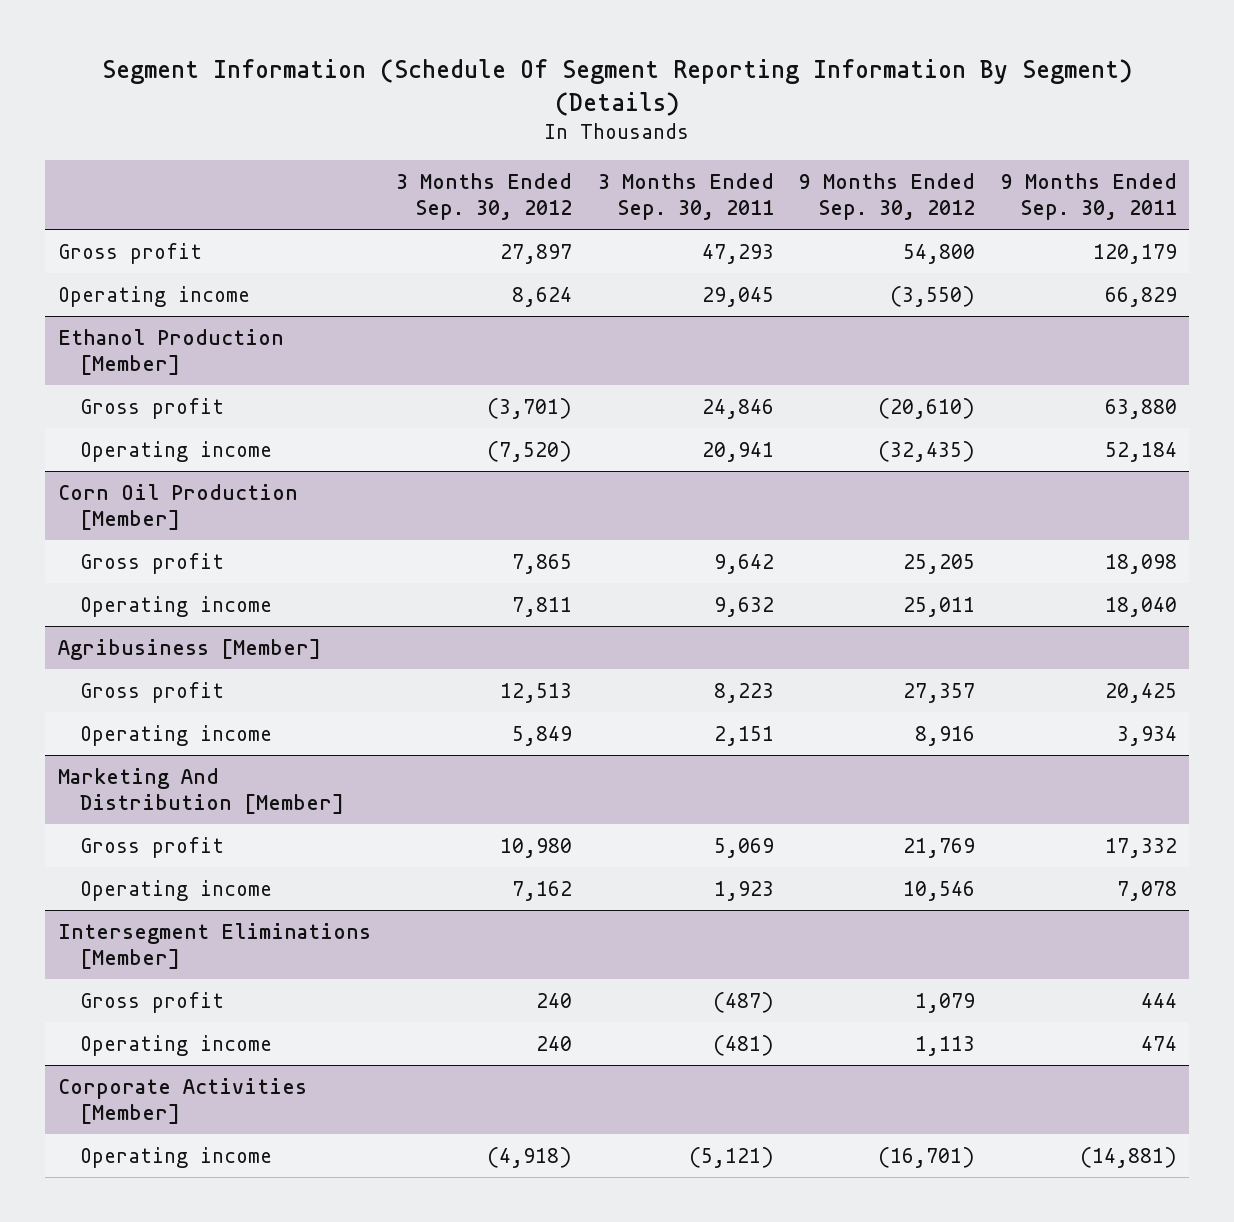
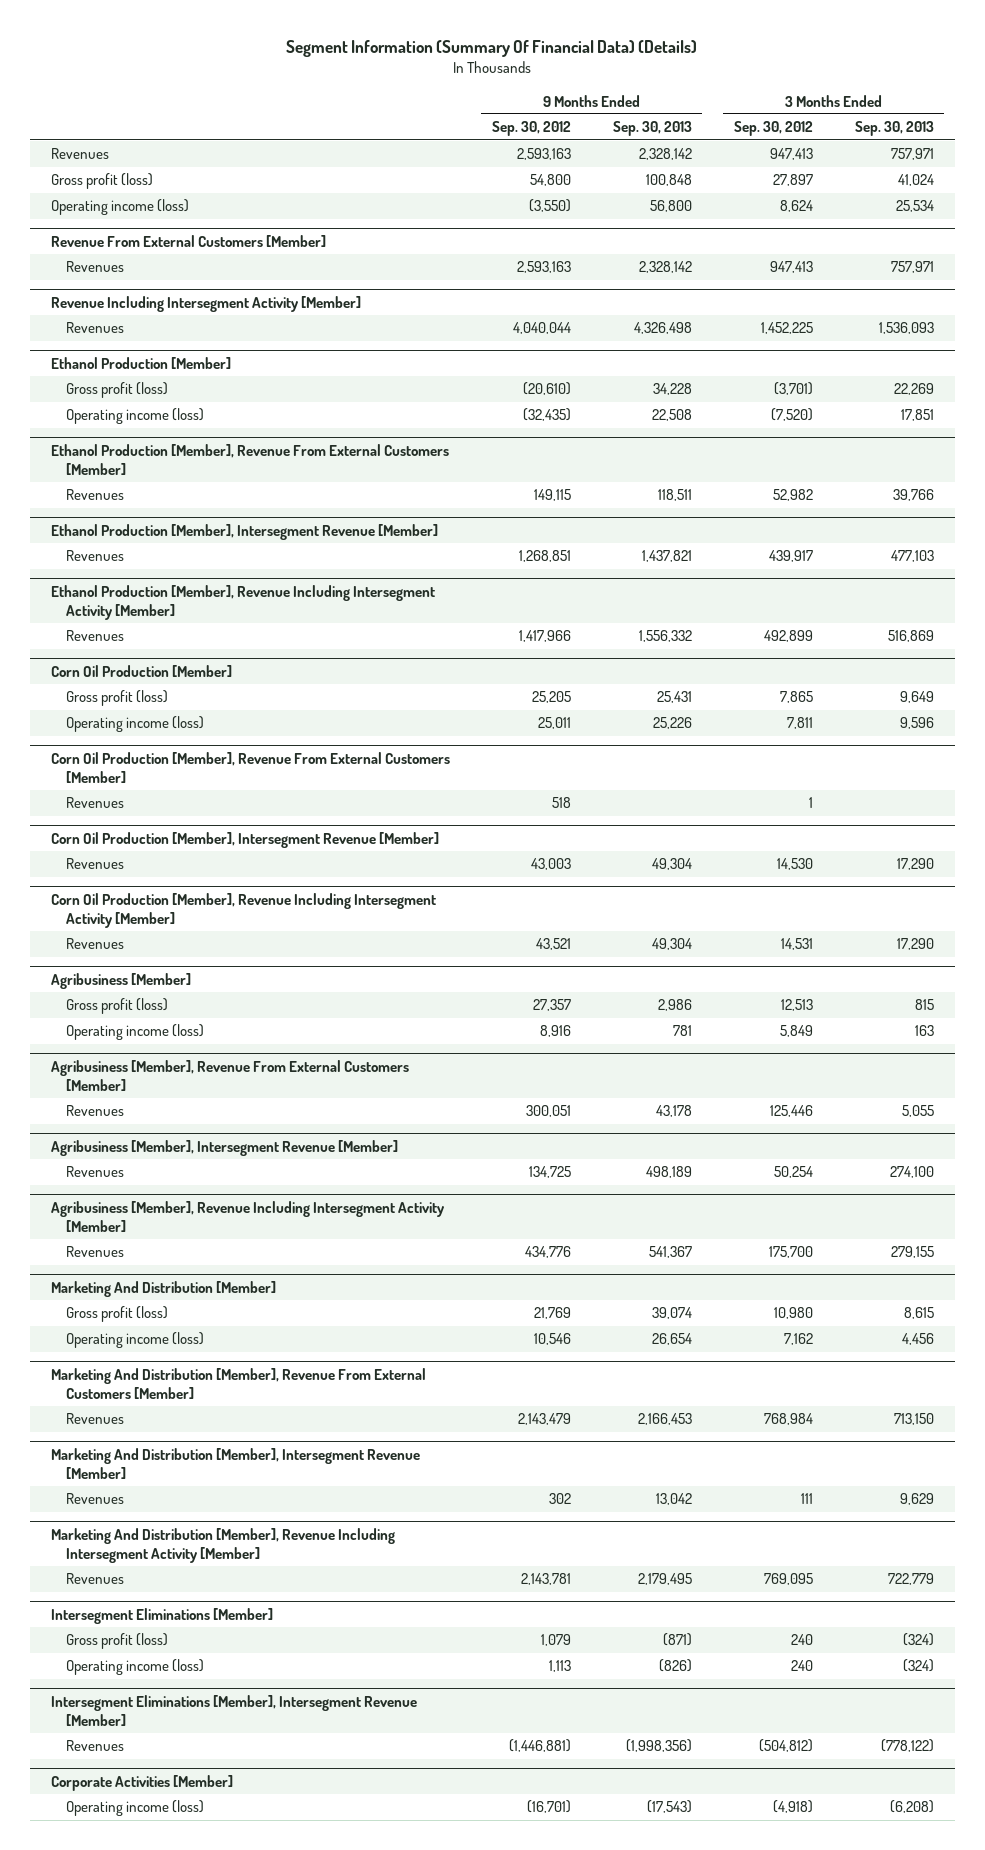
- Segment Information (Schedule Of Segment Reporting Information By Segment) (Details)
+ Segment Information (Summary Of Financial Data) (Details)
- | 3 Months Ended Sep. 30, 2012 | 3 Months Ended Sep. 30, 2011 | 9 Months Ended Sep. 30, 2012 | 9 Months Ended Sep. 30, 2011
+ | 9 Months Ended Sep. 30, 2012 | 9 Months Ended Sep. 30, 2013 | 3 Months Ended Sep. 30, 2012 | 3 Months Ended Sep. 30, 2013
- Gross profit | 27,897 | 47,293 | 54,800 | 120,179
- Operating income | 8,624 | 29,045 | (3,550) | 66,829
+ Revenues | 2,593,163 | 2,328,142 | 947,413 | 757,971
+ Gross profit (loss) | 54,800 | 100,848 | 27,897 | 41,024
+ Operating income (loss) | (3,550) | 56,800 | 8,624 | 25,534
+ Revenue From External Customers [Member]
+ Revenues | 2,593,163 | 2,328,142 | 947,413 | 757,971
+ Revenue Including Intersegment Activity [Member]
+ Revenues | 4,040,044 | 4,326,498 | 1,452,225 | 1,536,093
@ Ethanol Production [Member]
- Gross profit | (3,701) | 24,846 | (20,610) | 63,880
- Operating income | (7,520) | 20,941 | (32,435) | 52,184
+ Gross profit (loss) | (20,610) | 34,228 | (3,701) | 22,269
+ Operating income (loss) | (32,435) | 22,508 | (7,520) | 17,851
+ Ethanol Production [Member], Revenue From External Customers [Member]
+ Revenues | 149,115 | 118,511 | 52,982 | 39,766
+ Ethanol Production [Member], Intersegment Revenue [Member]
+ Revenues | 1,268,851 | 1,437,821 | 439,917 | 477,103
+ Ethanol Production [Member], Revenue Including Intersegment Activity [Member]
+ Revenues | 1,417,966 | 1,556,332 | 492,899 | 516,869
@ Corn Oil Production [Member]
- Gross profit | 7,865 | 9,642 | 25,205 | 18,098
- Operating income | 7,811 | 9,632 | 25,011 | 18,040
+ Gross profit (loss) | 25,205 | 25,431 | 7,865 | 9,649
+ Operating income (loss) | 25,011 | 25,226 | 7,811 | 9,596
+ Corn Oil Production [Member], Revenue From External Customers [Member]
+ Revenues | 518 | | 1 |
+ Corn Oil Production [Member], Intersegment Revenue [Member]
+ Revenues | 43,003 | 49,304 | 14,530 | 17,290
+ Corn Oil Production [Member], Revenue Including Intersegment Activity [Member]
+ Revenues | 43,521 | 49,304 | 14,531 | 17,290
@ Agribusiness [Member]
- Gross profit | 12,513 | 8,223 | 27,357 | 20,425
- Operating income | 5,849 | 2,151 | 8,916 | 3,934
+ Gross profit (loss) | 27,357 | 2,986 | 12,513 | 815
+ Operating income (loss) | 8,916 | 781 | 5,849 | 163
+ Agribusiness [Member], Revenue From External Customers [Member]
+ Revenues | 300,051 | 43,178 | 125,446 | 5,055
+ Agribusiness [Member], Intersegment Revenue [Member]
+ Revenues | 134,725 | 498,189 | 50,254 | 274,100
+ Agribusiness [Member], Revenue Including Intersegment Activity [Member]
+ Revenues | 434,776 | 541,367 | 175,700 | 279,155
@ Marketing And Distribution [Member]
- Gross profit | 10,980 | 5,069 | 21,769 | 17,332
- Operating income | 7,162 | 1,923 | 10,546 | 7,078
+ Gross profit (loss) | 21,769 | 39,074 | 10,980 | 8,615
+ Operating income (loss) | 10,546 | 26,654 | 7,162 | 4,456
+ Marketing And Distribution [Member], Revenue From External Customers [Member]
+ Revenues | 2,143,479 | 2,166,453 | 768,984 | 713,150
+ Marketing And Distribution [Member], Intersegment Revenue [Member]
+ Revenues | 302 | 13,042 | 111 | 9,629
+ Marketing And Distribution [Member], Revenue Including Intersegment Activity [Member]
+ Revenues | 2,143,781 | 2,179,495 | 769,095 | 722,779
@ Intersegment Eliminations [Member]
- Gross profit | 240 | (487) | 1,079 | 444
- Operating income | 240 | (481) | 1,113 | 474
+ Gross profit (loss) | 1,079 | (871) | 240 | (324)
+ Operating income (loss) | 1,113 | (826) | 240 | (324)
+ Intersegment Eliminations [Member], Intersegment Revenue [Member]
+ Revenues | (1,446,881) | (1,998,356) | (504,812) | (778,122)
@ Corporate Activities [Member]
- Operating income | (4,918) | (5,121) | (16,701) | (14,881)
+ Operating income (loss) | (16,701) | (17,543) | (4,918) | (6,208)

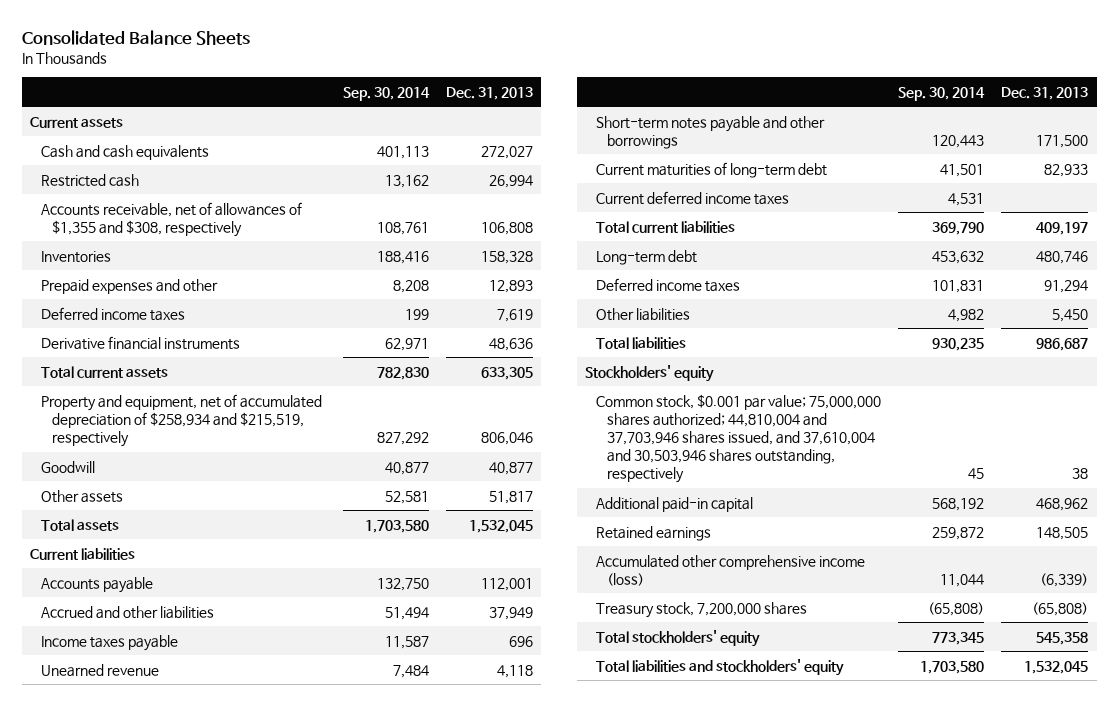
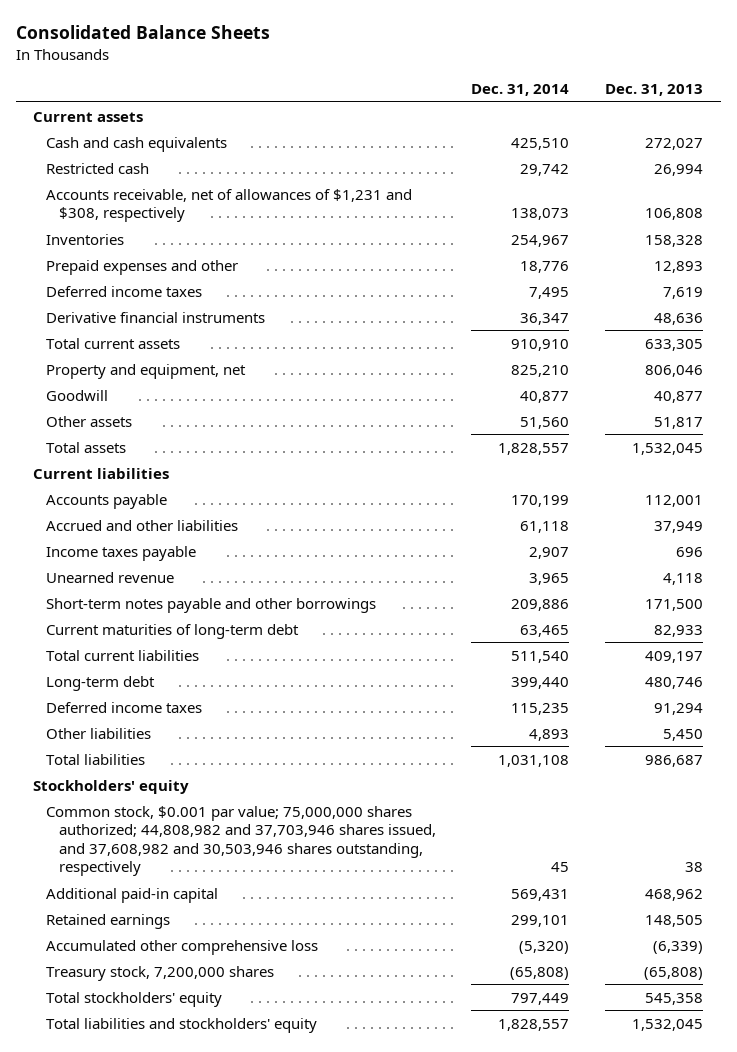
- | Sep. 30, 2014 | Dec. 31, 2013
+ | Dec. 31, 2014 | Dec. 31, 2013
- Accounts receivable, net of allowances of $1,355 and $308, respectively | 108,761 | 106,808
+ Accounts receivable, net of allowances of $1,231 and $308, respectively | 138,073 | 106,808
- Property and equipment, net of accumulated depreciation of $258,934 and $215,519, respectively | 827,292 | 806,046
+ Property and equipment, net | 825,210 | 806,046
- Current deferred income taxes | 4,531 |
- Common stock, $0.001 par value; 75,000,000 shares authorized; 44,810,004 and 37,703,946 shares issued, and 37,610,004 and 30,503,946 shares outstanding, respectively | 45 | 38
+ Common stock, $0.001 par value; 75,000,000 shares authorized; 44,808,982 and 37,703,946 shares issued, and 37,608,982 and 30,503,946 shares outstanding, respectively | 45 | 38
- Accumulated other comprehensive income (loss) | 11,044 | (6,339)
+ Accumulated other comprehensive loss | (5,320) | (6,339)

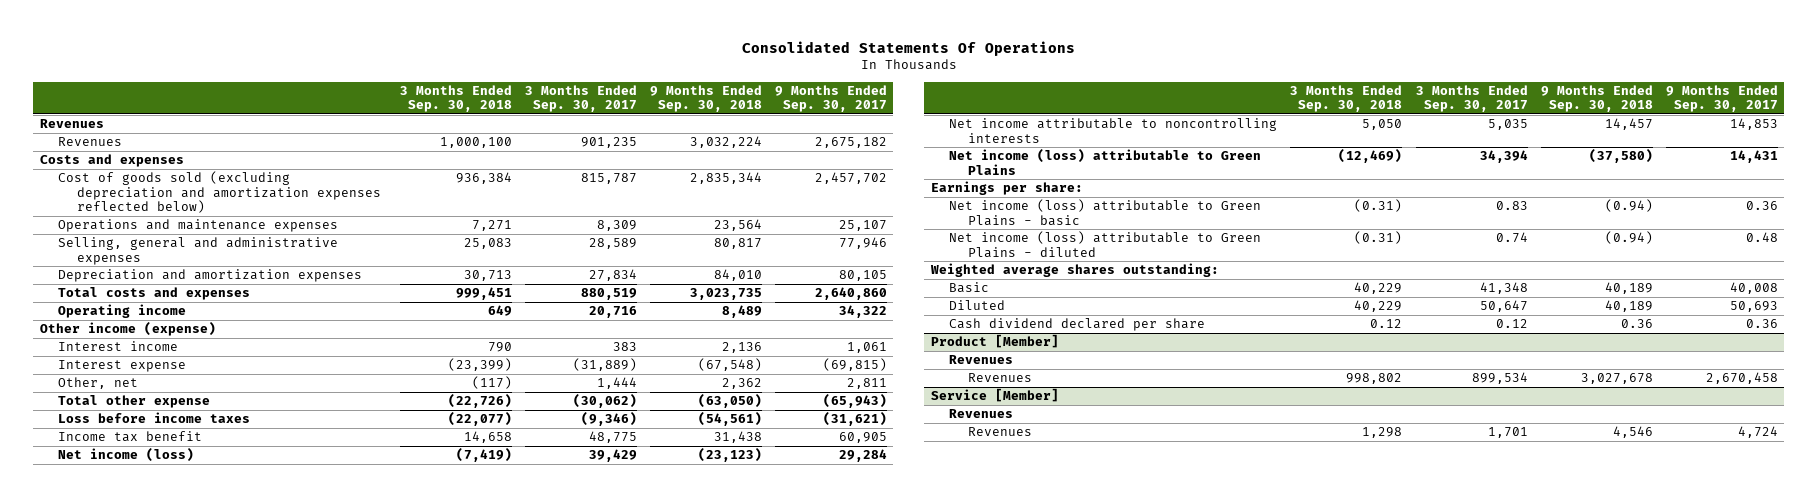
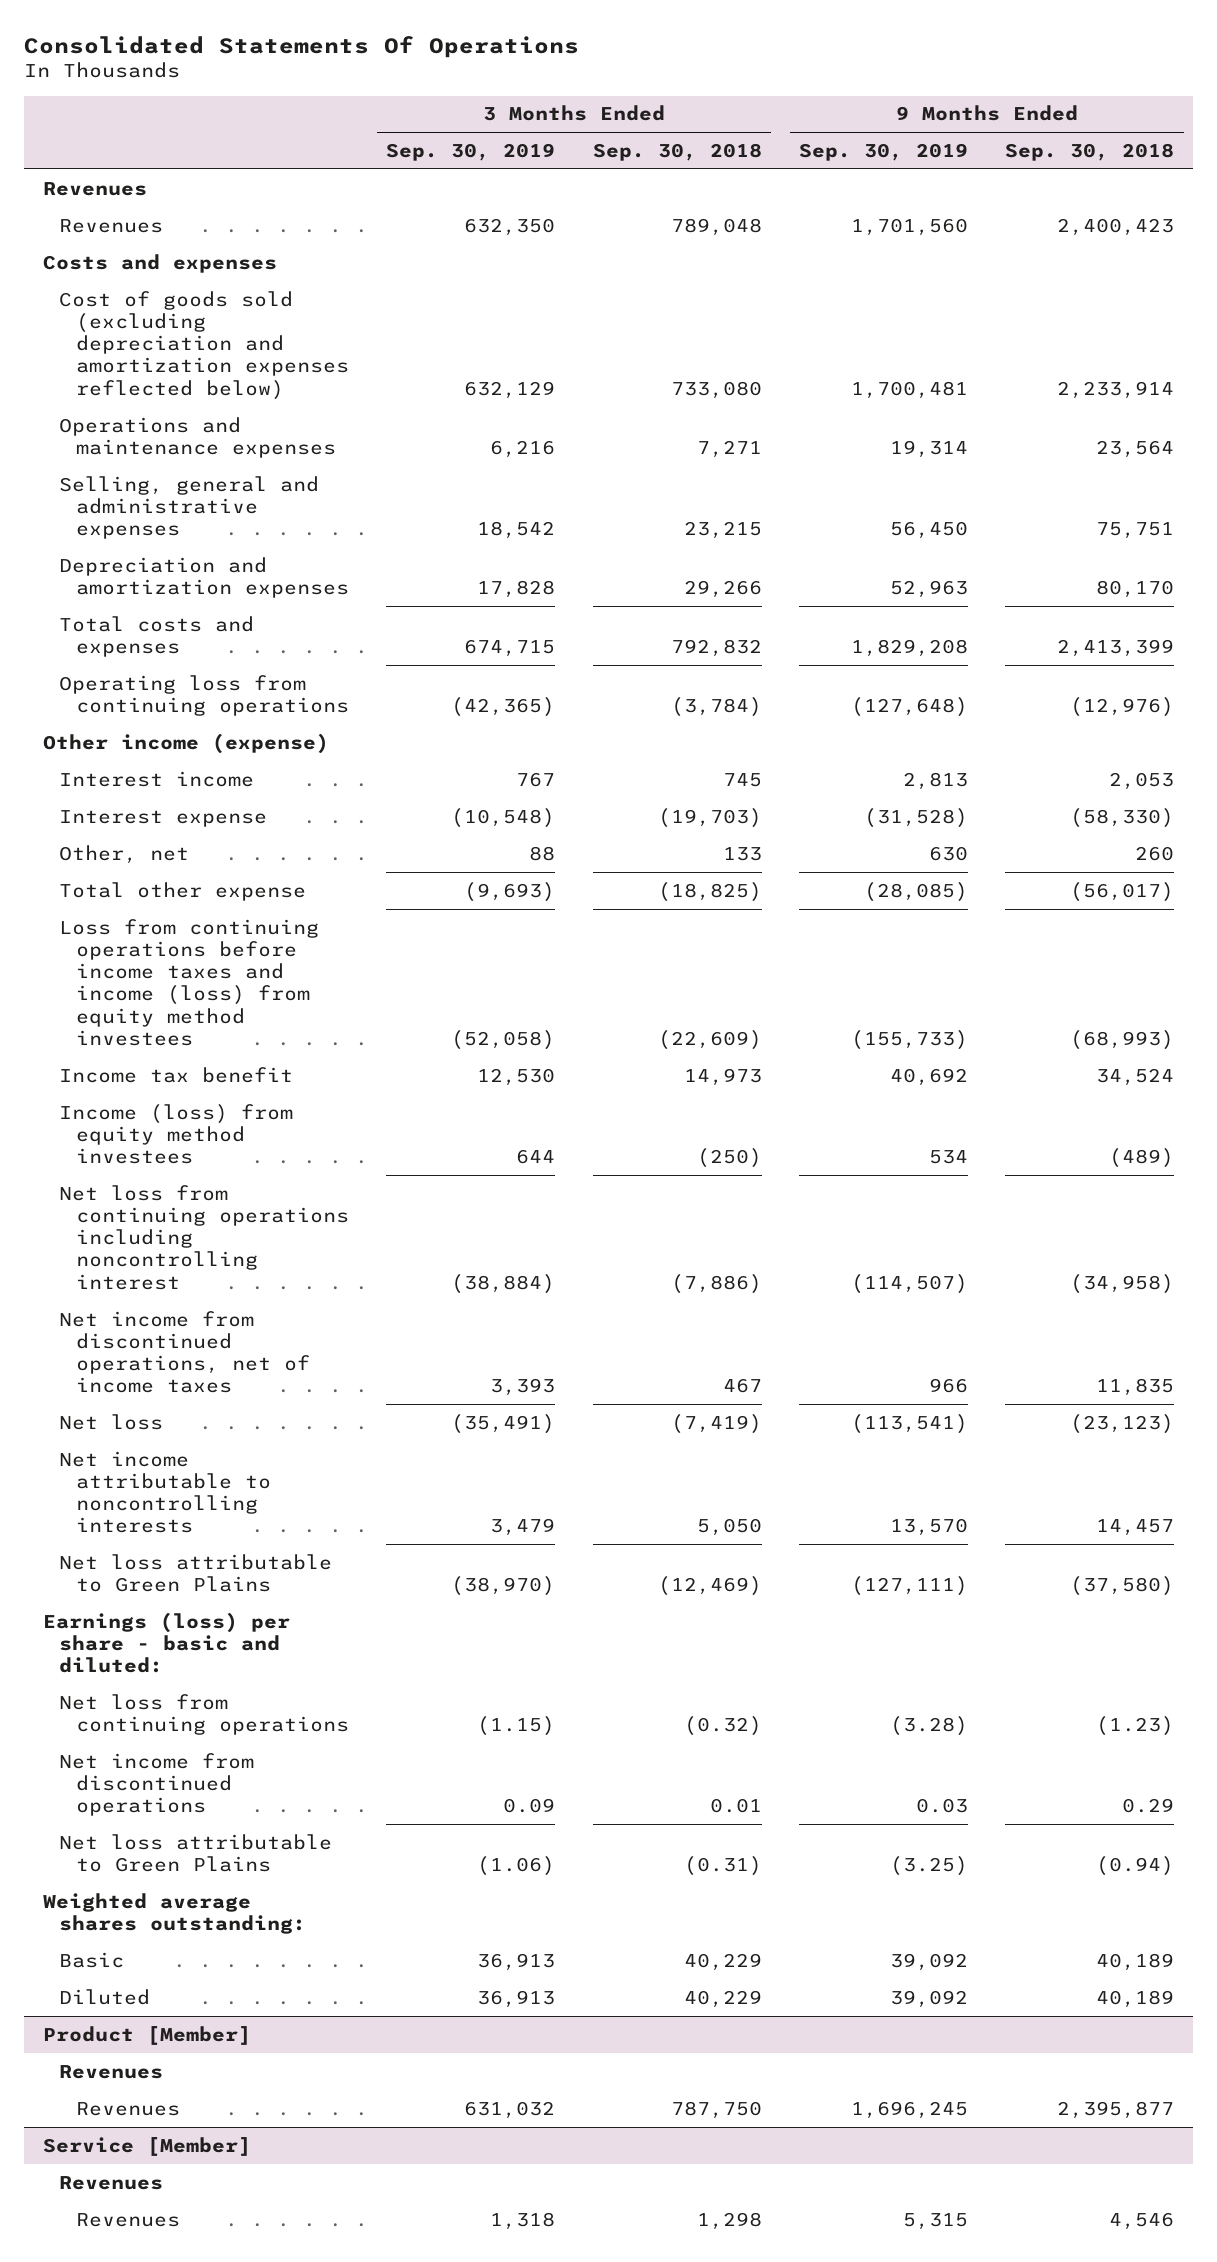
- | 3 Months Ended Sep. 30, 2018 | 3 Months Ended Sep. 30, 2017 | 9 Months Ended Sep. 30, 2018 | 9 Months Ended Sep. 30, 2017
+ | 3 Months Ended Sep. 30, 2019 | 3 Months Ended Sep. 30, 2018 | 9 Months Ended Sep. 30, 2019 | 9 Months Ended Sep. 30, 2018
- Revenues | 1,000,100 | 901,235 | 3,032,224 | 2,675,182
+ Revenues | 632,350 | 789,048 | 1,701,560 | 2,400,423
- Cost of goods sold (excluding depreciation and amortization expenses reflected below) | 936,384 | 815,787 | 2,835,344 | 2,457,702
+ Cost of goods sold (excluding depreciation and amortization expenses reflected below) | 632,129 | 733,080 | 1,700,481 | 2,233,914
- Selling, general and administrative expenses | 25,083 | 28,589 | 80,817 | 77,946
- Depreciation and amortization expenses | 30,713 | 27,834 | 84,010 | 80,105
- Total costs and expenses | 999,451 | 880,519 | 3,023,735 | 2,640,860
- Operating income | 649 | 20,716 | 8,489 | 34,322
+ Selling, general and administrative expenses | 18,542 | 23,215 | 56,450 | 75,751
+ Depreciation and amortization expenses | 17,828 | 29,266 | 52,963 | 80,170
+ Total costs and expenses | 674,715 | 792,832 | 1,829,208 | 2,413,399
+ Operating loss from continuing operations | (42,365) | (3,784) | (127,648) | (12,976)
- Interest income | 790 | 383 | 2,136 | 1,061
- Interest expense | (23,399) | (31,889) | (67,548) | (69,815)
- Other, net | (117) | 1,444 | 2,362 | 2,811
- Total other expense | (22,726) | (30,062) | (63,050) | (65,943)
- Loss before income taxes | (22,077) | (9,346) | (54,561) | (31,621)
- Income tax benefit | 14,658 | 48,775 | 31,438 | 60,905
- Net income (loss) | (7,419) | 39,429 | (23,123) | 29,284
+ Interest income | 767 | 745 | 2,813 | 2,053
+ Interest expense | (10,548) | (19,703) | (31,528) | (58,330)
+ Other, net | 88 | 133 | 630 | 260
+ Total other expense | (9,693) | (18,825) | (28,085) | (56,017)
+ Loss from continuing operations before income taxes and income (loss) from equity method investees | (52,058) | (22,609) | (155,733) | (68,993)
+ Income tax benefit | 12,530 | 14,973 | 40,692 | 34,524
+ Income (loss) from equity method investees | 644 | (250) | 534 | (489)
+ Net loss from continuing operations including noncontrolling interest | (38,884) | (7,886) | (114,507) | (34,958)
+ Net income from discontinued operations, net of income taxes | 3,393 | 467 | 966 | 11,835
+ Net loss | (35,491) | (7,419) | (113,541) | (23,123)
- Net income (loss) attributable to Green Plains | (12,469) | 34,394 | (37,580) | 14,431
- Earnings per share:
- Net income (loss) attributable to Green Plains - basic | (0.31) | 0.83 | (0.94) | 0.36
- Net income (loss) attributable to Green Plains - diluted | (0.31) | 0.74 | (0.94) | 0.48
+ Net loss attributable to Green Plains | (38,970) | (12,469) | (127,111) | (37,580)
+ Earnings (loss) per share - basic and diluted:
+ Net loss from continuing operations | (1.15) | (0.32) | (3.28) | (1.23)
+ Net income from discontinued operations | 0.09 | 0.01 | 0.03 | 0.29
+ Net loss attributable to Green Plains | (1.06) | (0.31) | (3.25) | (0.94)
- Cash dividend declared per share | 0.12 | 0.12 | 0.36 | 0.36
@ Product [Member]
- Revenues | 998,802 | 899,534 | 3,027,678 | 2,670,458
+ Revenues | 631,032 | 787,750 | 1,696,245 | 2,395,877

